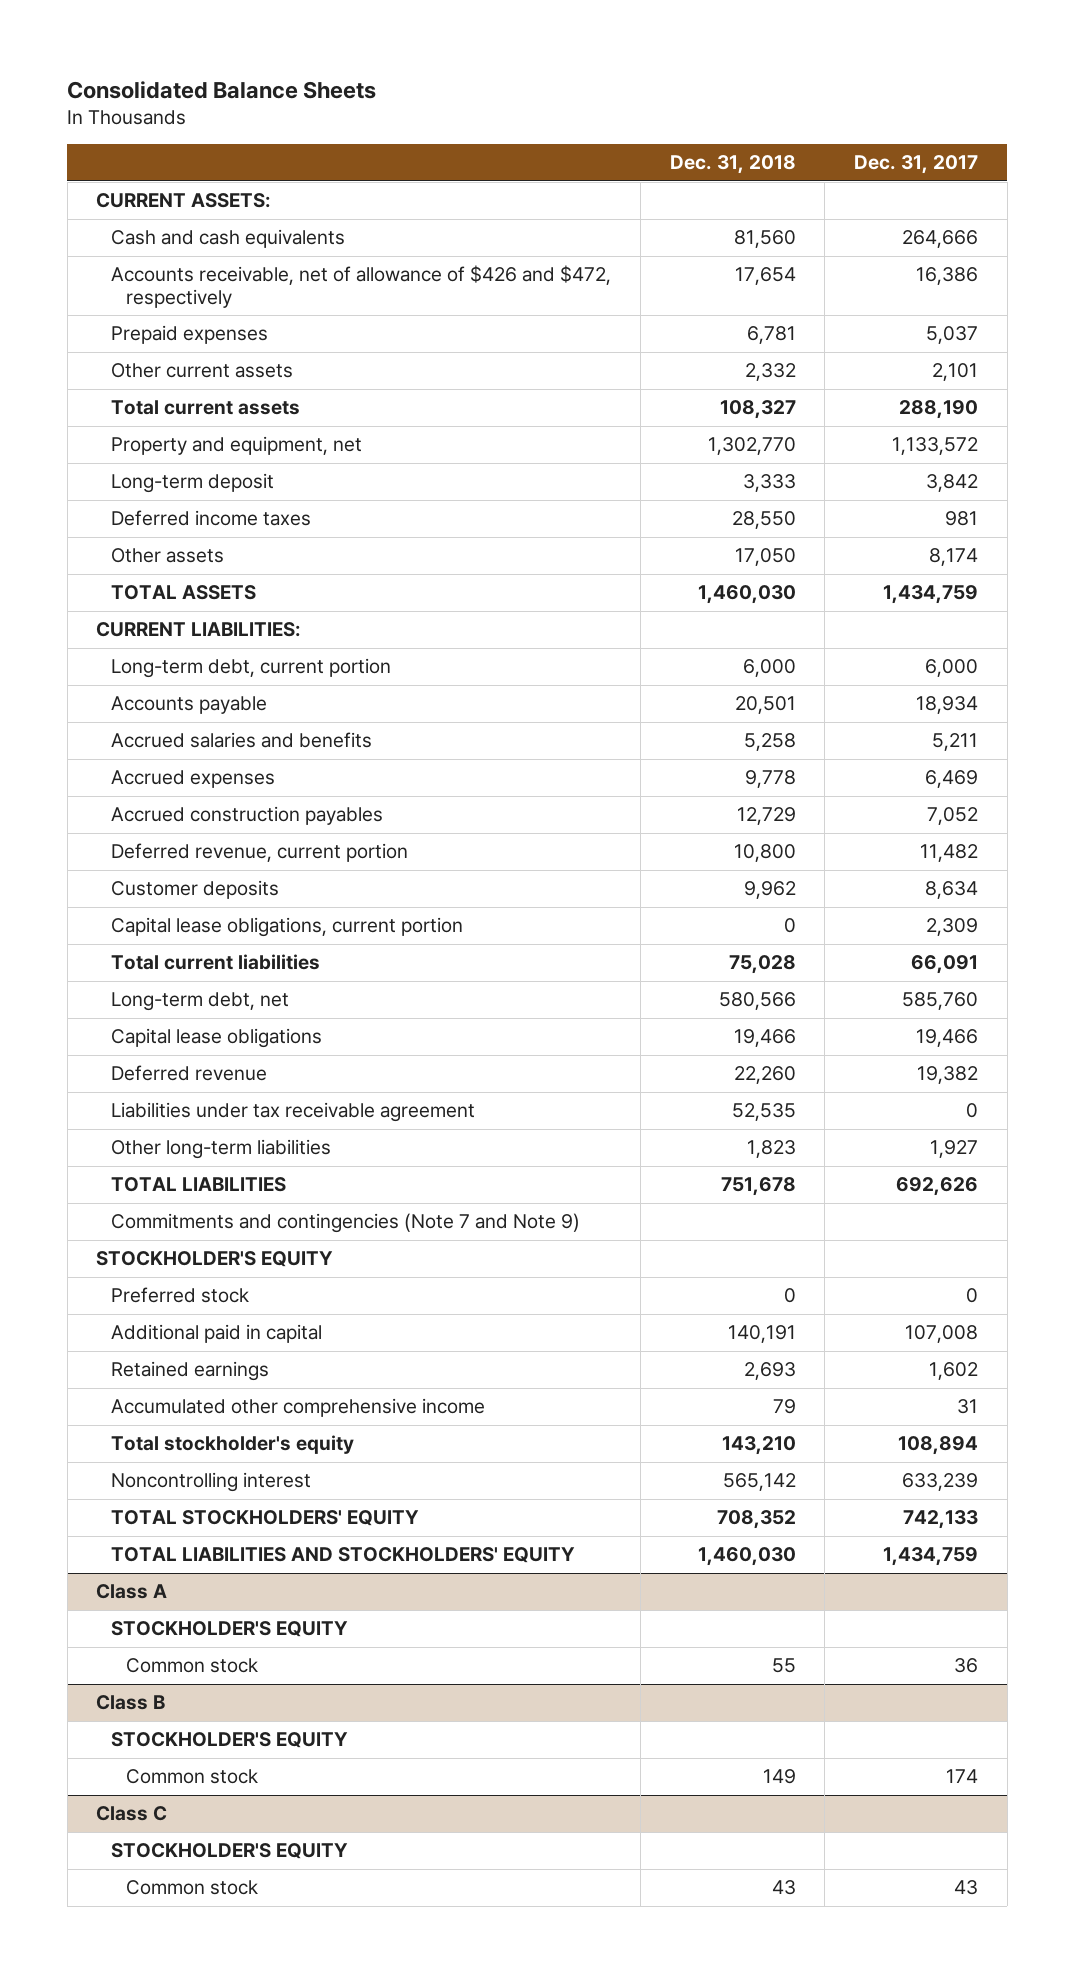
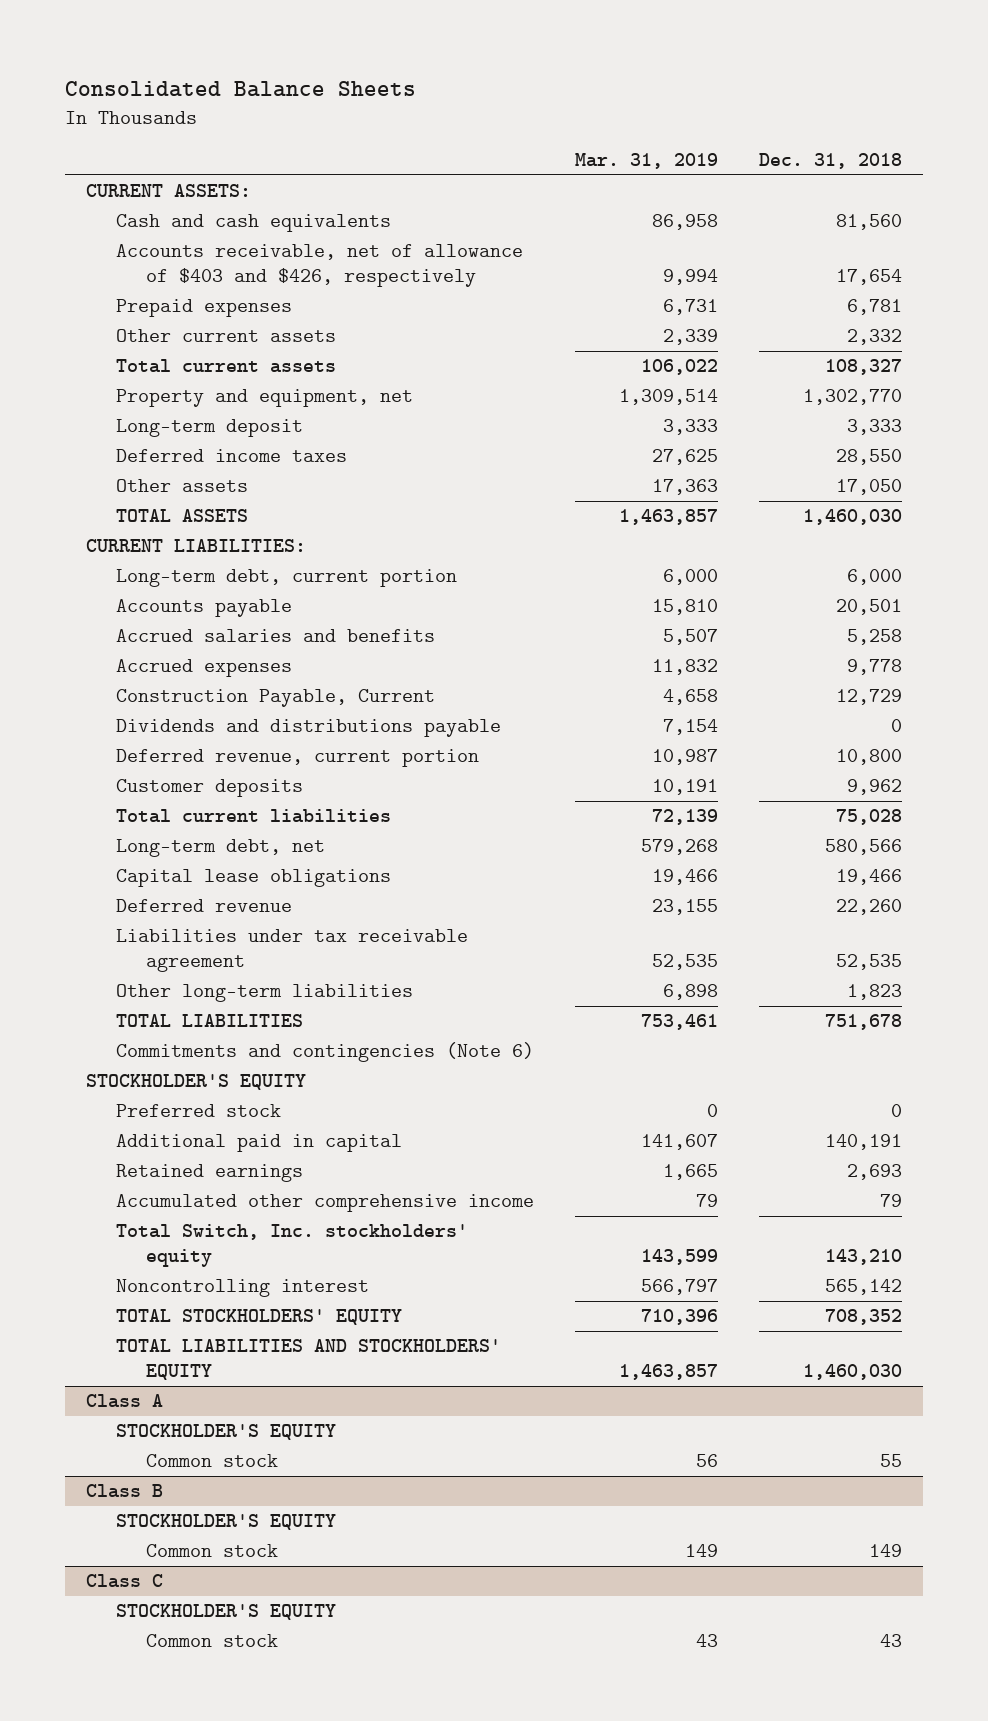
- | Dec. 31, 2018 | Dec. 31, 2017
+ | Mar. 31, 2019 | Dec. 31, 2018
- Accounts receivable, net of allowance of $426 and $472, respectively | 17,654 | 16,386
+ Accounts receivable, net of allowance of $403 and $426, respectively | 9,994 | 17,654
- Accrued construction payables | 12,729 | 7,052
+ Construction Payable, Current | 4,658 | 12,729
+ Dividends and distributions payable | 7,154 | 0
- Capital lease obligations, current portion | 0 | 2,309
- Commitments and contingencies (Note 7 and Note 9)
+ Commitments and contingencies (Note 6)
- Total stockholder's equity | 143,210 | 108,894
+ Total Switch, Inc. stockholders' equity | 143,599 | 143,210

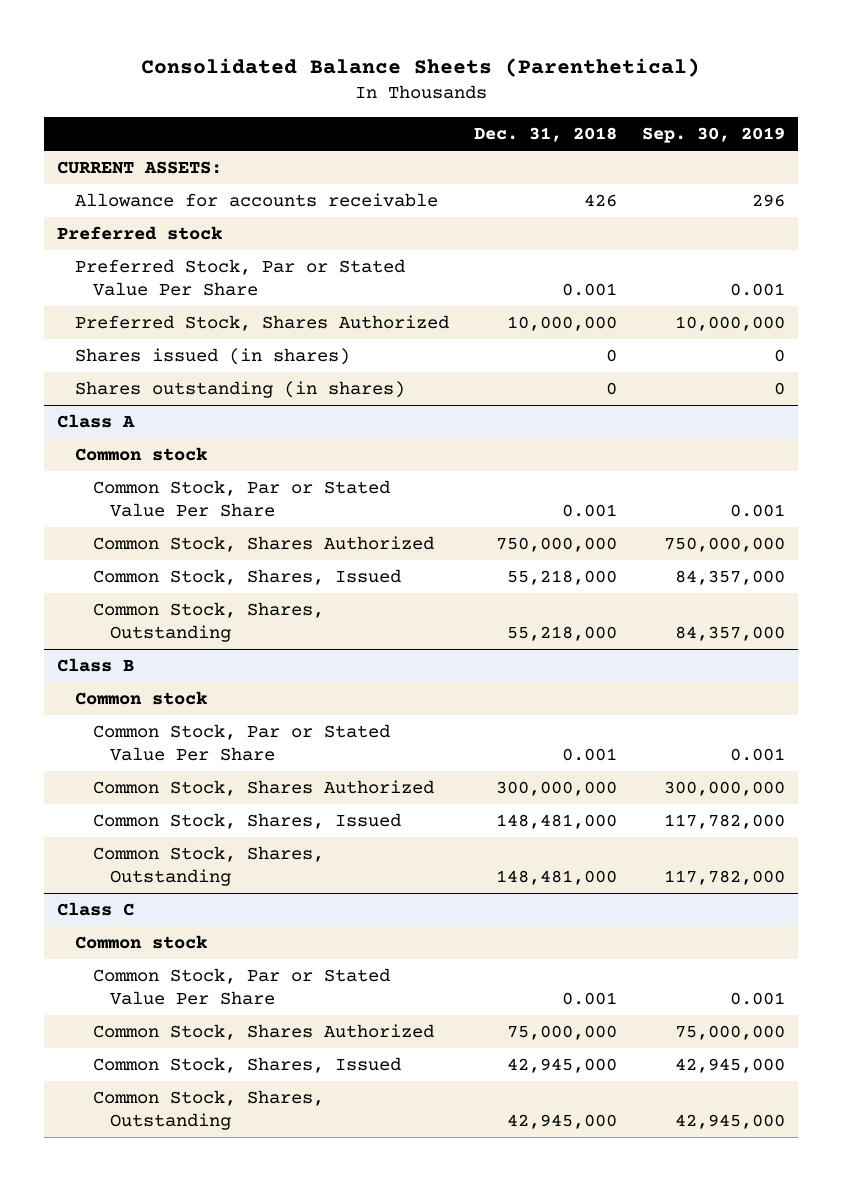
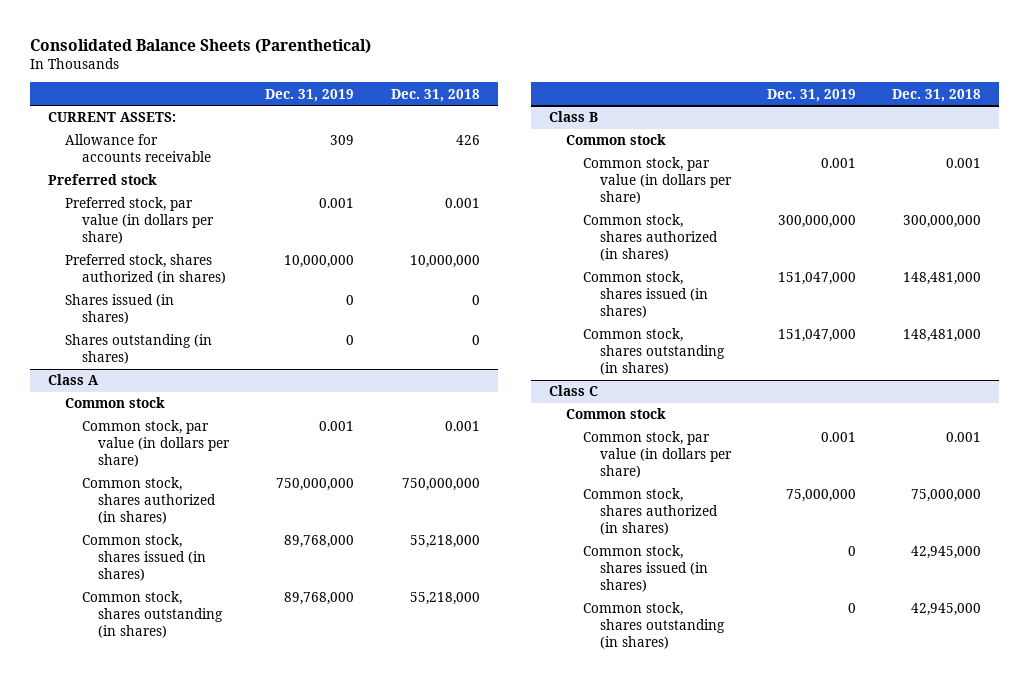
- | Dec. 31, 2018 | Sep. 30, 2019
+ | Dec. 31, 2019 | Dec. 31, 2018
- Preferred Stock, Par or Stated Value Per Share | 0.001 | 0.001
- Preferred Stock, Shares Authorized | 10,000,000 | 10,000,000
+ Preferred stock, par value (in dollars per share) | 0.001 | 0.001
+ Preferred stock, shares authorized (in shares) | 10,000,000 | 10,000,000
@ Class A
- Common Stock, Par or Stated Value Per Share | 0.001 | 0.001
- Common Stock, Shares Authorized | 750,000,000 | 750,000,000
- Common Stock, Shares, Issued | 55,218,000 | 84,357,000
- Common Stock, Shares, Outstanding | 55,218,000 | 84,357,000
+ Common stock, par value (in dollars per share) | 0.001 | 0.001
+ Common stock, shares authorized (in shares) | 750,000,000 | 750,000,000
+ Common stock, shares issued (in shares) | 89,768,000 | 55,218,000
+ Common stock, shares outstanding (in shares) | 89,768,000 | 55,218,000
@ Class B
- Common Stock, Par or Stated Value Per Share | 0.001 | 0.001
- Common Stock, Shares Authorized | 300,000,000 | 300,000,000
- Common Stock, Shares, Issued | 148,481,000 | 117,782,000
- Common Stock, Shares, Outstanding | 148,481,000 | 117,782,000
+ Common stock, par value (in dollars per share) | 0.001 | 0.001
+ Common stock, shares authorized (in shares) | 300,000,000 | 300,000,000
+ Common stock, shares issued (in shares) | 151,047,000 | 148,481,000
+ Common stock, shares outstanding (in shares) | 151,047,000 | 148,481,000
@ Class C
- Common Stock, Par or Stated Value Per Share | 0.001 | 0.001
- Common Stock, Shares Authorized | 75,000,000 | 75,000,000
- Common Stock, Shares, Issued | 42,945,000 | 42,945,000
- Common Stock, Shares, Outstanding | 42,945,000 | 42,945,000
+ Common stock, par value (in dollars per share) | 0.001 | 0.001
+ Common stock, shares authorized (in shares) | 75,000,000 | 75,000,000
+ Common stock, shares issued (in shares) | 0 | 42,945,000
+ Common stock, shares outstanding (in shares) | 0 | 42,945,000

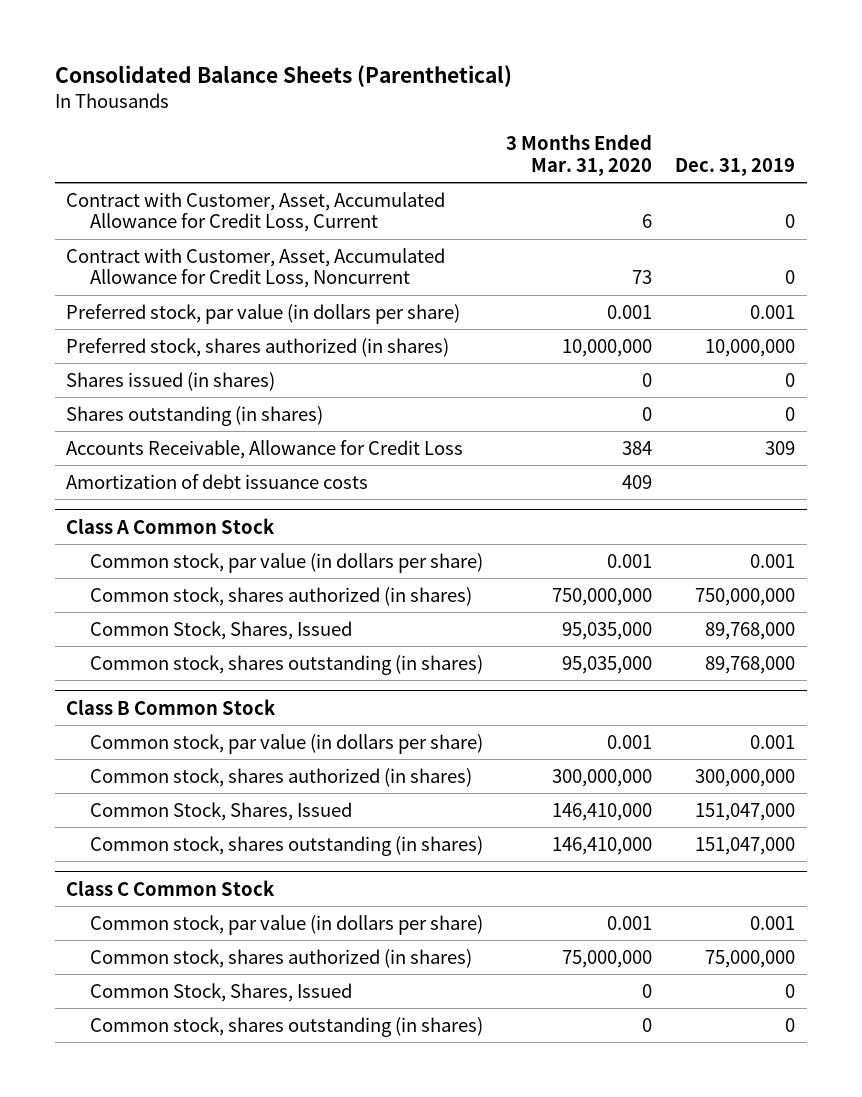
- | Dec. 31, 2019 | Dec. 31, 2018
+ | 3 Months Ended Mar. 31, 2020 | Dec. 31, 2019
- CURRENT ASSETS:
- Allowance for accounts receivable | 309 | 426
- Preferred stock
+ Contract with Customer, Asset, Accumulated Allowance for Credit Loss, Current | 6 | 0
+ Contract with Customer, Asset, Accumulated Allowance for Credit Loss, Noncurrent | 73 | 0
- Class A
- Common stock
+ Accounts Receivable, Allowance for Credit Loss | 384 | 309
+ Amortization of debt issuance costs | 409 |
+ Class A Common Stock
- Common stock, shares issued (in shares) | 89,768,000 | 55,218,000
+ Common Stock, Shares, Issued | 95,035,000 | 89,768,000
- Class B
- Common stock
+ Class B Common Stock
- Common stock, shares issued (in shares) | 151,047,000 | 148,481,000
+ Common Stock, Shares, Issued | 146,410,000 | 151,047,000
- Class C
- Common stock
+ Class C Common Stock
- Common stock, shares issued (in shares) | 0 | 42,945,000
+ Common Stock, Shares, Issued | 0 | 0

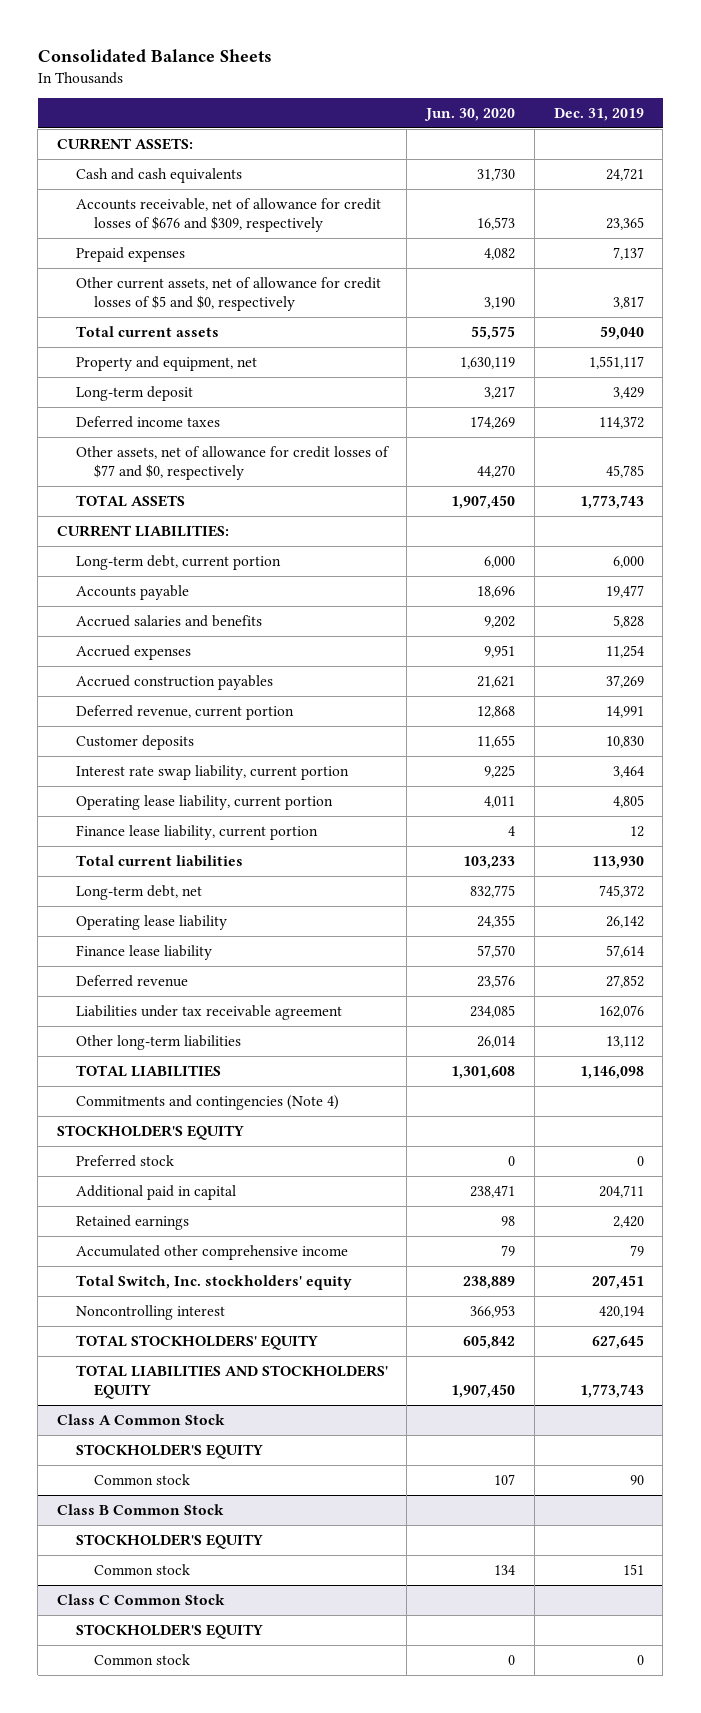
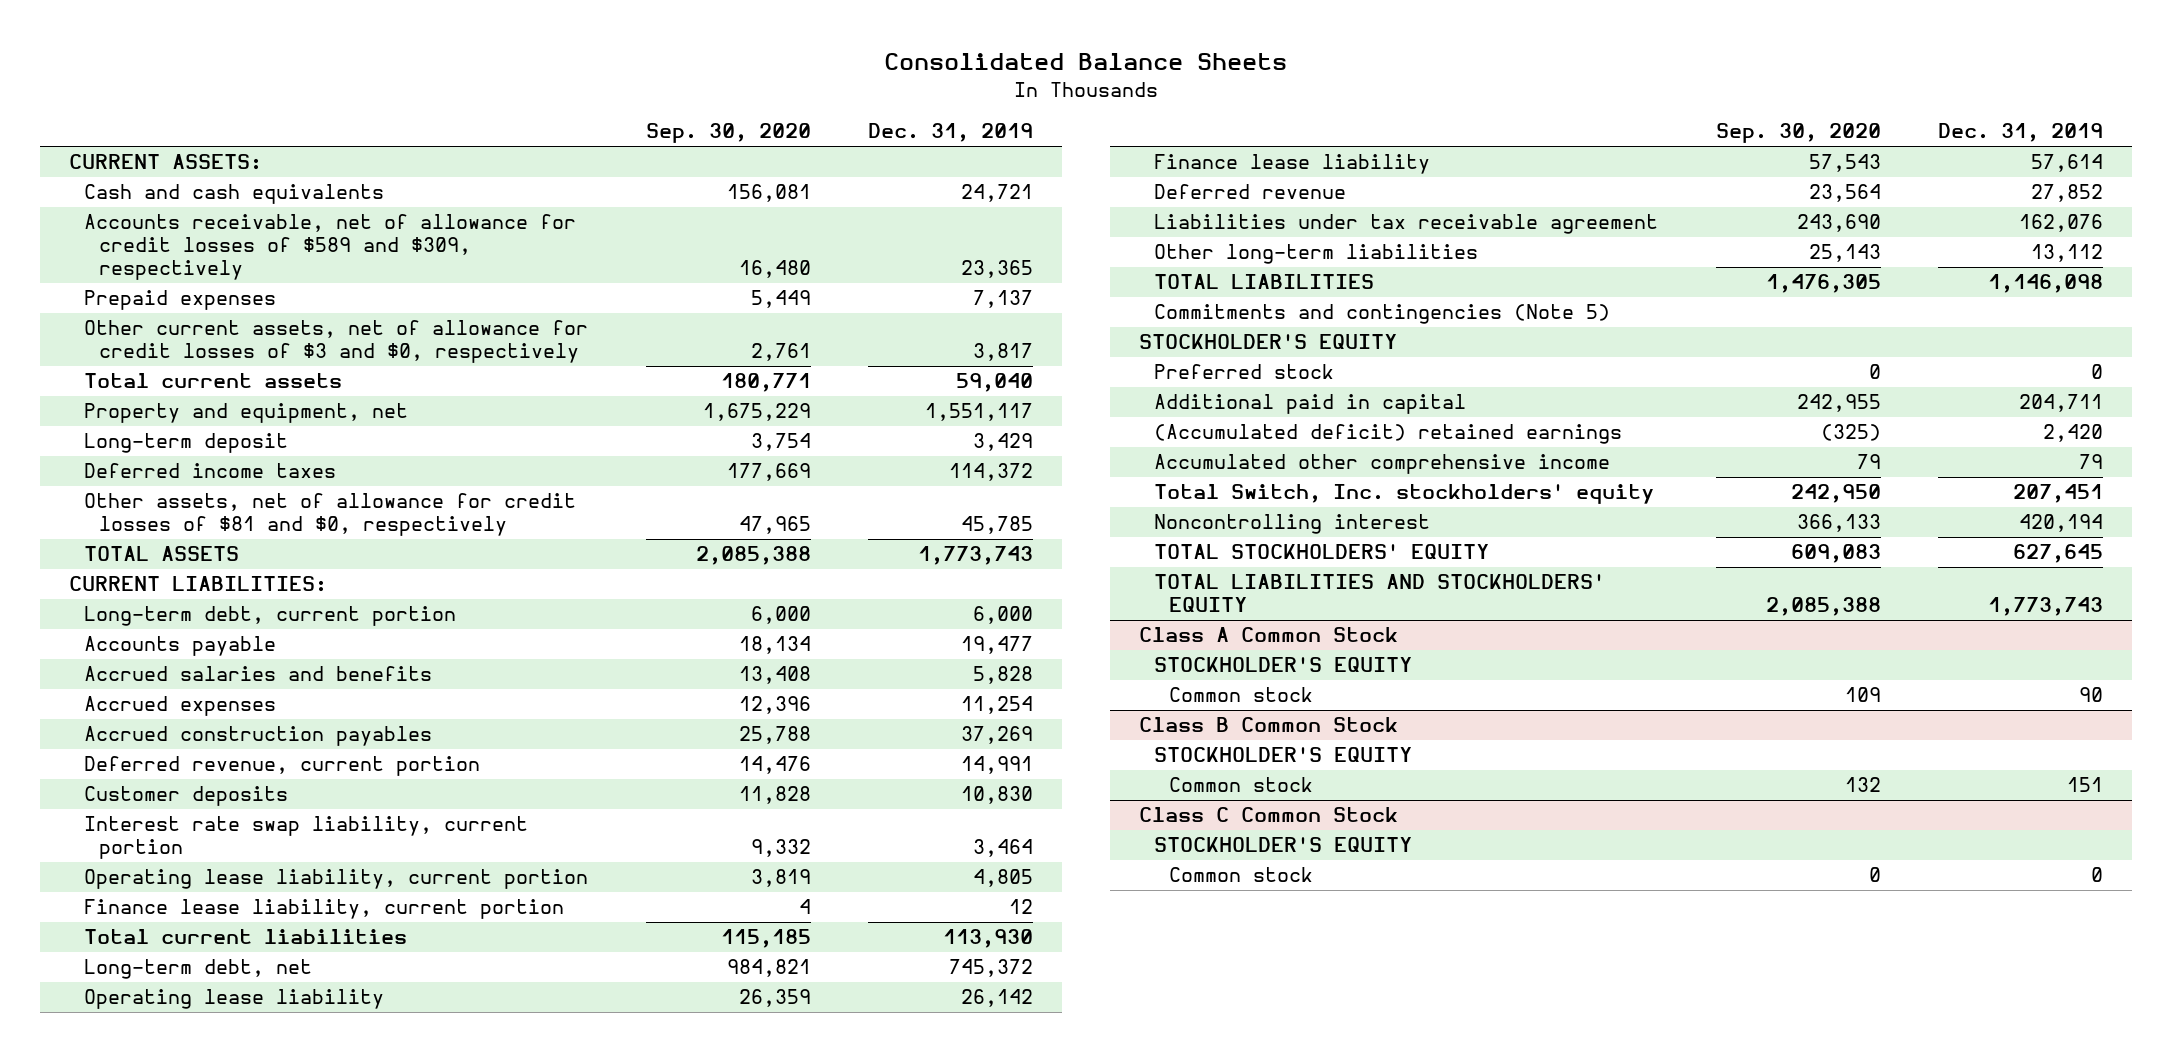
- | Jun. 30, 2020 | Dec. 31, 2019
+ | Sep. 30, 2020 | Dec. 31, 2019
- Accounts receivable, net of allowance for credit losses of $676 and $309, respectively | 16,573 | 23,365
+ Accounts receivable, net of allowance for credit losses of $589 and $309, respectively | 16,480 | 23,365
- Other current assets, net of allowance for credit losses of $5 and $0, respectively | 3,190 | 3,817
+ Other current assets, net of allowance for credit losses of $3 and $0, respectively | 2,761 | 3,817
- Other assets, net of allowance for credit losses of $77 and $0, respectively | 44,270 | 45,785
+ Other assets, net of allowance for credit losses of $81 and $0, respectively | 47,965 | 45,785
- Commitments and contingencies (Note 4)
+ Commitments and contingencies (Note 5)
- Retained earnings | 98 | 2,420
+ (Accumulated deficit) retained earnings | (325) | 2,420

